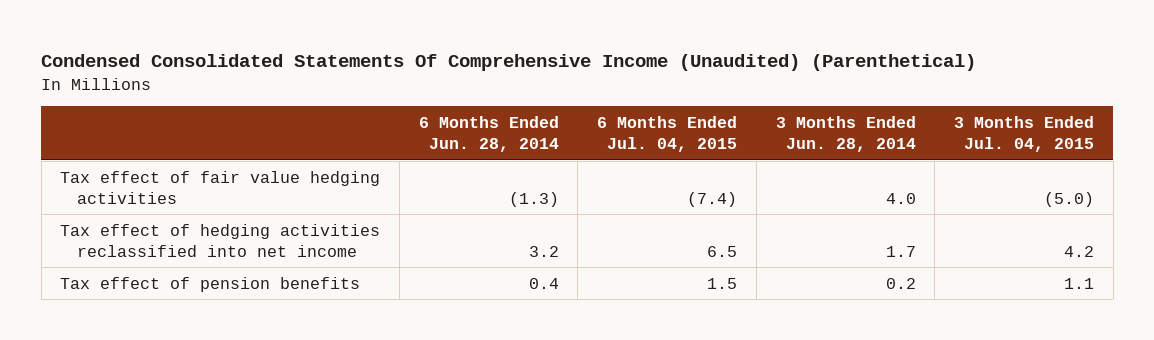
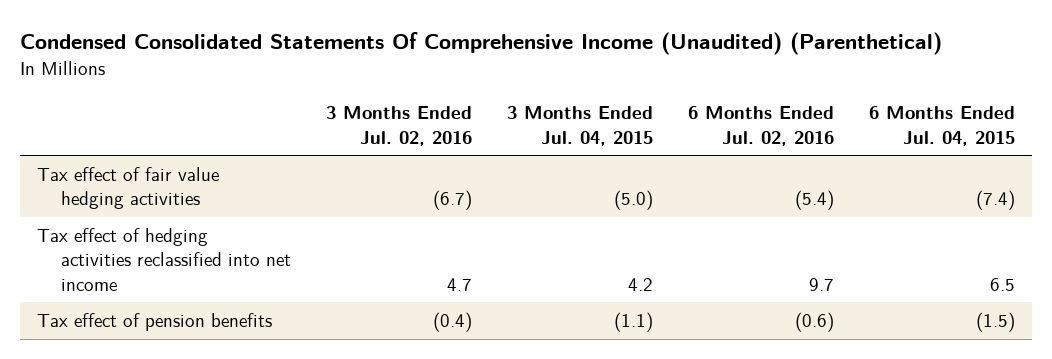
- | 6 Months Ended Jun. 28, 2014 | 6 Months Ended Jul. 04, 2015 | 3 Months Ended Jun. 28, 2014 | 3 Months Ended Jul. 04, 2015
+ | 3 Months Ended Jul. 02, 2016 | 3 Months Ended Jul. 04, 2015 | 6 Months Ended Jul. 02, 2016 | 6 Months Ended Jul. 04, 2015
- Tax effect of pension benefits | 0.4 | 1.5 | 0.2 | 1.1
+ Tax effect of pension benefits | (0.4) | (1.1) | (0.6) | (1.5)

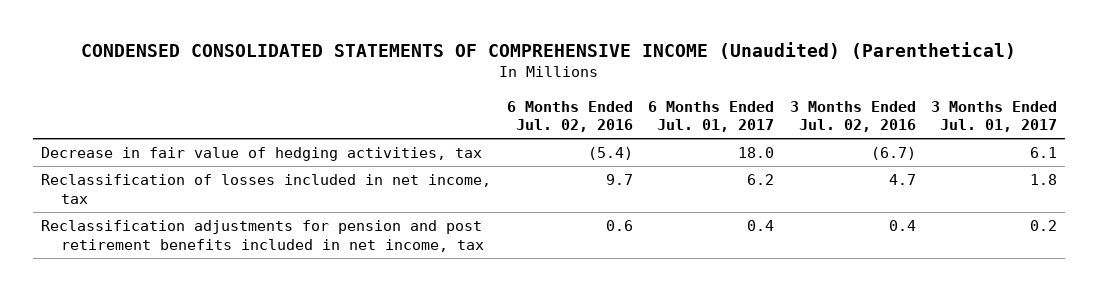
- Condensed Consolidated Statements Of Comprehensive Income (Unaudited) (Parenthetical)
+ CONDENSED CONSOLIDATED STATEMENTS OF COMPREHENSIVE INCOME (Unaudited) (Parenthetical)
- | 3 Months Ended Jul. 02, 2016 | 3 Months Ended Jul. 04, 2015 | 6 Months Ended Jul. 02, 2016 | 6 Months Ended Jul. 04, 2015
+ | 6 Months Ended Jul. 02, 2016 | 6 Months Ended Jul. 01, 2017 | 3 Months Ended Jul. 02, 2016 | 3 Months Ended Jul. 01, 2017
- Tax effect of fair value hedging activities | (6.7) | (5.0) | (5.4) | (7.4)
- Tax effect of hedging activities reclassified into net income | 4.7 | 4.2 | 9.7 | 6.5
- Tax effect of pension benefits | (0.4) | (1.1) | (0.6) | (1.5)
+ Decrease in fair value of hedging activities, tax | (5.4) | 18.0 | (6.7) | 6.1
+ Reclassification of losses included in net income, tax | 9.7 | 6.2 | 4.7 | 1.8
+ Reclassification adjustments for pension and post retirement benefits included in net income, tax | 0.6 | 0.4 | 0.4 | 0.2

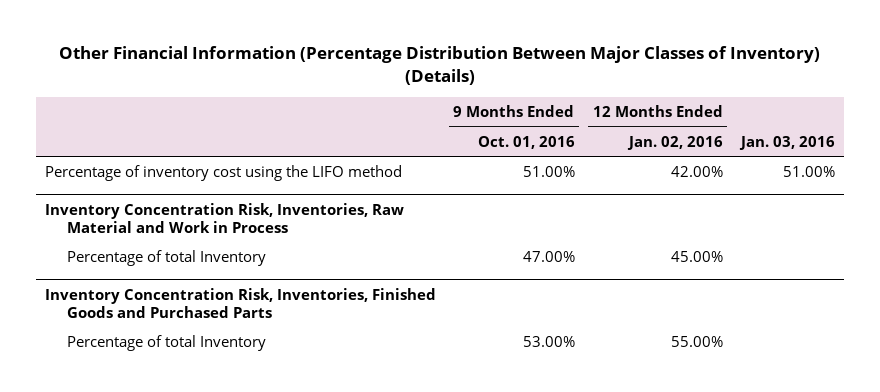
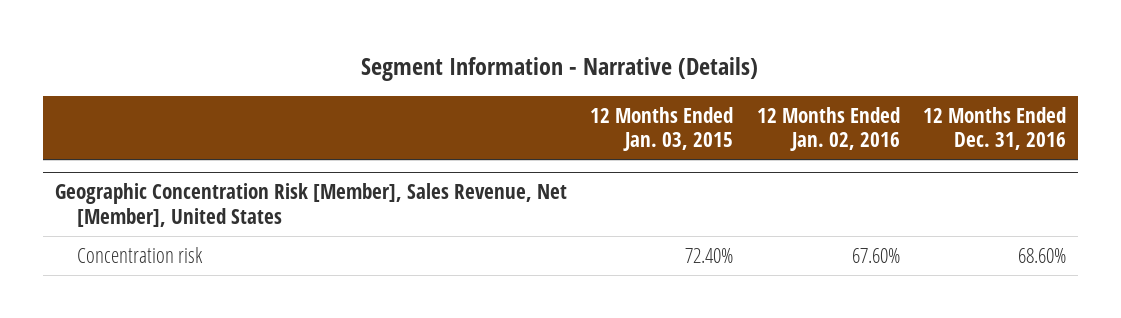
- Other Financial Information (Percentage Distribution Between Major Classes of Inventory) (Details)
+ Segment Information - Narrative (Details)
- | 9 Months Ended Oct. 01, 2016 | 12 Months Ended Jan. 02, 2016 | Jan. 03, 2016
+ | 12 Months Ended Jan. 03, 2015 | 12 Months Ended Jan. 02, 2016 | 12 Months Ended Dec. 31, 2016
- Percentage of inventory cost using the LIFO method | 51.00% | 42.00% | 51.00%
- Inventory Concentration Risk, Inventories, Raw Material and Work in Process
- Percentage of total Inventory | 47.00% | 45.00% |
- Inventory Concentration Risk, Inventories, Finished Goods and Purchased Parts
- Percentage of total Inventory | 53.00% | 55.00% |
+ Geographic Concentration Risk [Member], Sales Revenue, Net [Member], United States
+ Concentration risk | 72.40% | 67.60% | 68.60%

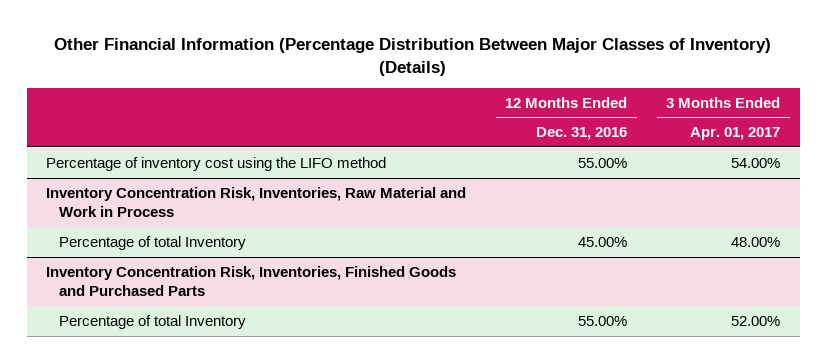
- Segment Information - Narrative (Details)
+ Other Financial Information (Percentage Distribution Between Major Classes of Inventory) (Details)
- | 12 Months Ended Jan. 03, 2015 | 12 Months Ended Jan. 02, 2016 | 12 Months Ended Dec. 31, 2016
+ | 12 Months Ended Dec. 31, 2016 | 3 Months Ended Apr. 01, 2017
- Geographic Concentration Risk [Member], Sales Revenue, Net [Member], United States
- Concentration risk | 72.40% | 67.60% | 68.60%
+ Percentage of inventory cost using the LIFO method | 55.00% | 54.00%
+ Inventory Concentration Risk, Inventories, Raw Material and Work in Process
+ Percentage of total Inventory | 45.00% | 48.00%
+ Inventory Concentration Risk, Inventories, Finished Goods and Purchased Parts
+ Percentage of total Inventory | 55.00% | 52.00%

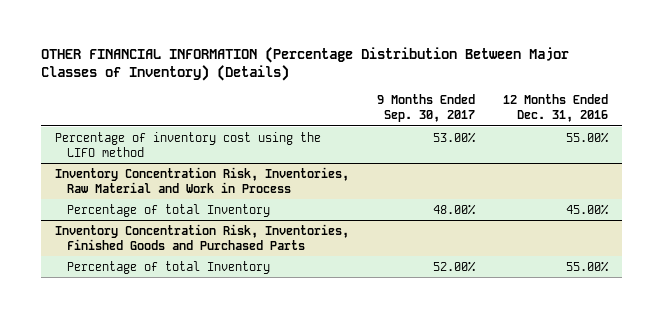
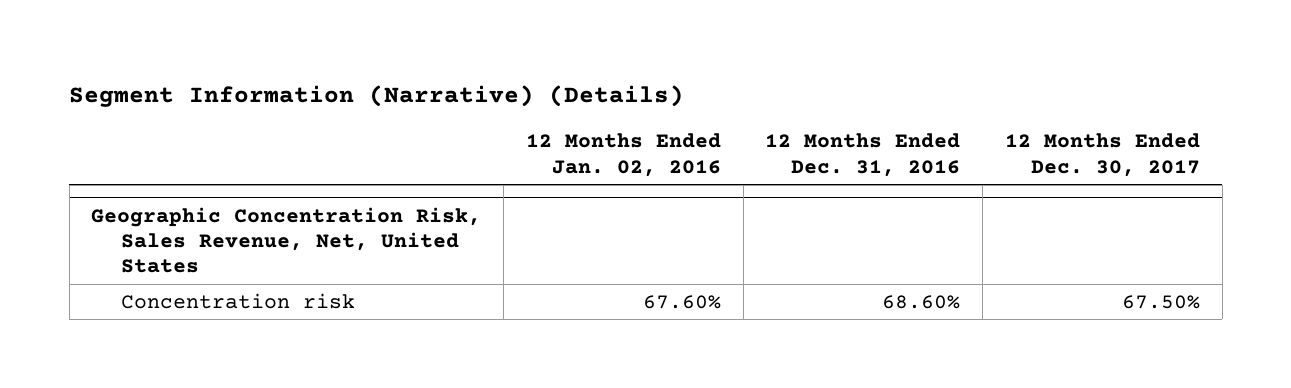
- OTHER FINANCIAL INFORMATION (Percentage Distribution Between Major Classes of Inventory) (Details)
+ Segment Information (Narrative) (Details)
- | 9 Months Ended Sep. 30, 2017 | 12 Months Ended Dec. 31, 2016
+ | 12 Months Ended Jan. 02, 2016 | 12 Months Ended Dec. 31, 2016 | 12 Months Ended Dec. 30, 2017
- Percentage of inventory cost using the LIFO method | 53.00% | 55.00%
- Inventory Concentration Risk, Inventories, Raw Material and Work in Process
- Percentage of total Inventory | 48.00% | 45.00%
- Inventory Concentration Risk, Inventories, Finished Goods and Purchased Parts
- Percentage of total Inventory | 52.00% | 55.00%
+ Geographic Concentration Risk, Sales Revenue, Net, United States
+ Concentration risk | 67.60% | 68.60% | 67.50%

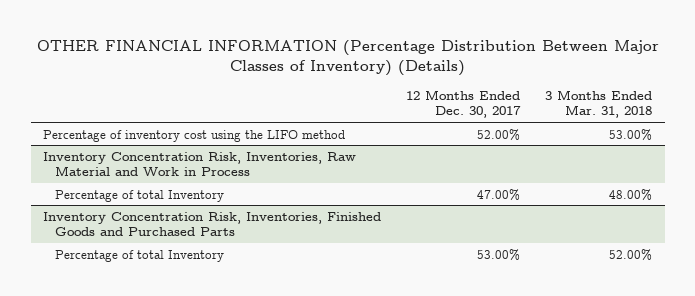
- Segment Information (Narrative) (Details)
+ OTHER FINANCIAL INFORMATION (Percentage Distribution Between Major Classes of Inventory) (Details)
- | 12 Months Ended Jan. 02, 2016 | 12 Months Ended Dec. 31, 2016 | 12 Months Ended Dec. 30, 2017
+ | 12 Months Ended Dec. 30, 2017 | 3 Months Ended Mar. 31, 2018
- Geographic Concentration Risk, Sales Revenue, Net, United States
- Concentration risk | 67.60% | 68.60% | 67.50%
+ Percentage of inventory cost using the LIFO method | 52.00% | 53.00%
+ Inventory Concentration Risk, Inventories, Raw Material and Work in Process
+ Percentage of total Inventory | 47.00% | 48.00%
+ Inventory Concentration Risk, Inventories, Finished Goods and Purchased Parts
+ Percentage of total Inventory | 53.00% | 52.00%

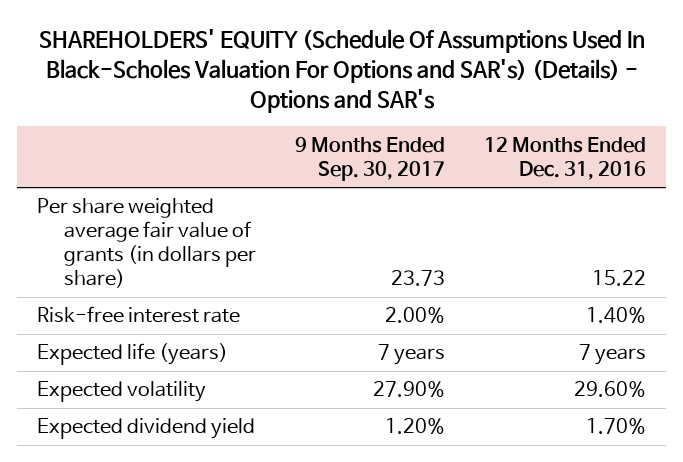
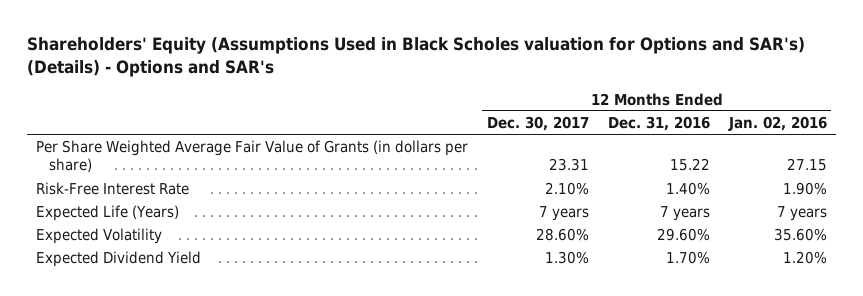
- SHAREHOLDERS' EQUITY (Schedule Of Assumptions Used In Black-Scholes Valuation For Options and SAR's) (Details) - Options and SAR's
+ Shareholders' Equity (Assumptions Used in Black Scholes valuation for Options and SAR's) (Details) - Options and SAR's
- | 9 Months Ended Sep. 30, 2017 | 12 Months Ended Dec. 31, 2016
+ | 12 Months Ended Dec. 30, 2017 | 12 Months Ended Dec. 31, 2016 | 12 Months Ended Jan. 02, 2016
- Per share weighted average fair value of grants (in dollars per share) | 23.73 | 15.22
- Risk-free interest rate | 2.00% | 1.40%
- Expected life (years) | 7 years | 7 years
- Expected volatility | 27.90% | 29.60%
- Expected dividend yield | 1.20% | 1.70%
+ Per Share Weighted Average Fair Value of Grants (in dollars per share) | 23.31 | 15.22 | 27.15
+ Risk-Free Interest Rate | 2.10% | 1.40% | 1.90%
+ Expected Life (Years) | 7 years | 7 years | 7 years
+ Expected Volatility | 28.60% | 29.60% | 35.60%
+ Expected Dividend Yield | 1.30% | 1.70% | 1.20%

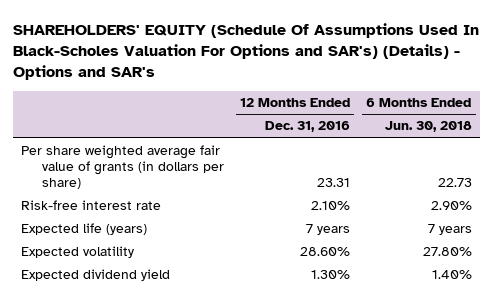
- Shareholders' Equity (Assumptions Used in Black Scholes valuation for Options and SAR's) (Details) - Options and SAR's
+ SHAREHOLDERS' EQUITY (Schedule Of Assumptions Used In Black-Scholes Valuation For Options and SAR's) (Details) - Options and SAR's
- | 12 Months Ended Dec. 30, 2017 | 12 Months Ended Dec. 31, 2016 | 12 Months Ended Jan. 02, 2016
+ | 12 Months Ended Dec. 31, 2016 | 6 Months Ended Jun. 30, 2018
- Per Share Weighted Average Fair Value of Grants (in dollars per share) | 23.31 | 15.22 | 27.15
- Risk-Free Interest Rate | 2.10% | 1.40% | 1.90%
- Expected Life (Years) | 7 years | 7 years | 7 years
- Expected Volatility | 28.60% | 29.60% | 35.60%
- Expected Dividend Yield | 1.30% | 1.70% | 1.20%
+ Per share weighted average fair value of grants (in dollars per share) | 23.31 | 22.73
+ Risk-free interest rate | 2.10% | 2.90%
+ Expected life (years) | 7 years | 7 years
+ Expected volatility | 28.60% | 27.80%
+ Expected dividend yield | 1.30% | 1.40%

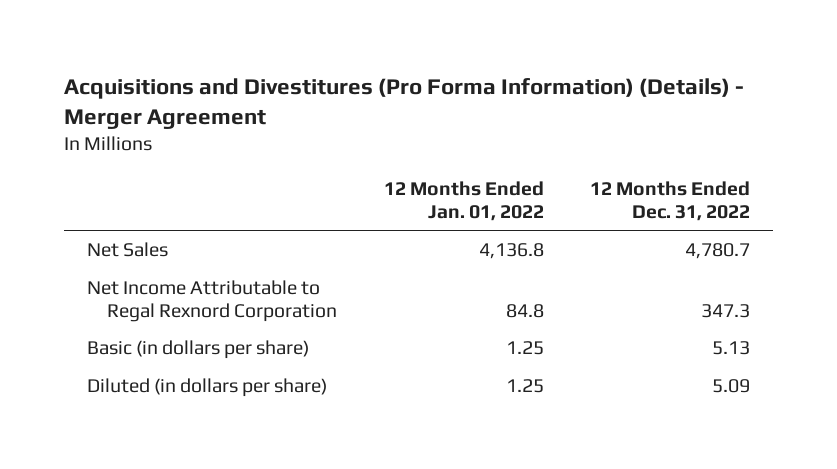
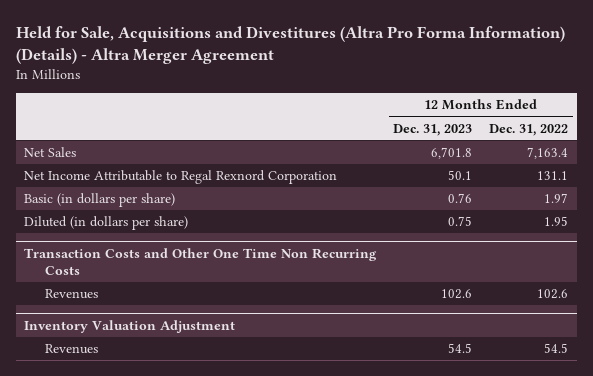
- Acquisitions and Divestitures (Pro Forma Information) (Details) - Merger Agreement
+ Held for Sale, Acquisitions and Divestitures (Altra Pro Forma Information) (Details) - Altra Merger Agreement
- | 12 Months Ended Jan. 01, 2022 | 12 Months Ended Dec. 31, 2022
+ | 12 Months Ended Dec. 31, 2023 | 12 Months Ended Dec. 31, 2022
- Net Sales | 4,136.8 | 4,780.7
- Net Income Attributable to Regal Rexnord Corporation | 84.8 | 347.3
- Basic (in dollars per share) | 1.25 | 5.13
- Diluted (in dollars per share) | 1.25 | 5.09
+ Net Sales | 6,701.8 | 7,163.4
+ Net Income Attributable to Regal Rexnord Corporation | 50.1 | 131.1
+ Basic (in dollars per share) | 0.76 | 1.97
+ Diluted (in dollars per share) | 0.75 | 1.95
+ Transaction Costs and Other One Time Non Recurring Costs
+ Revenues | 102.6 | 102.6
+ Inventory Valuation Adjustment
+ Revenues | 54.5 | 54.5

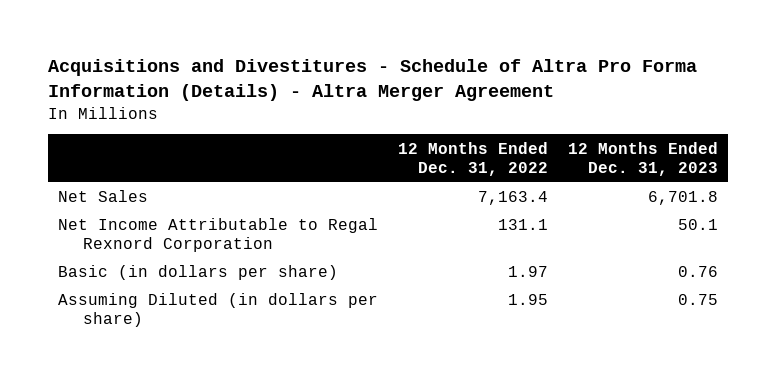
- Held for Sale, Acquisitions and Divestitures (Altra Pro Forma Information) (Details) - Altra Merger Agreement
+ Acquisitions and Divestitures - Schedule of Altra Pro Forma Information (Details) - Altra Merger Agreement
- | 12 Months Ended Dec. 31, 2023 | 12 Months Ended Dec. 31, 2022
+ | 12 Months Ended Dec. 31, 2022 | 12 Months Ended Dec. 31, 2023
- Diluted (in dollars per share) | 0.75 | 1.95
- Transaction Costs and Other One Time Non Recurring Costs
- Revenues | 102.6 | 102.6
- Inventory Valuation Adjustment
- Revenues | 54.5 | 54.5
+ Assuming Diluted (in dollars per share) | 1.95 | 0.75

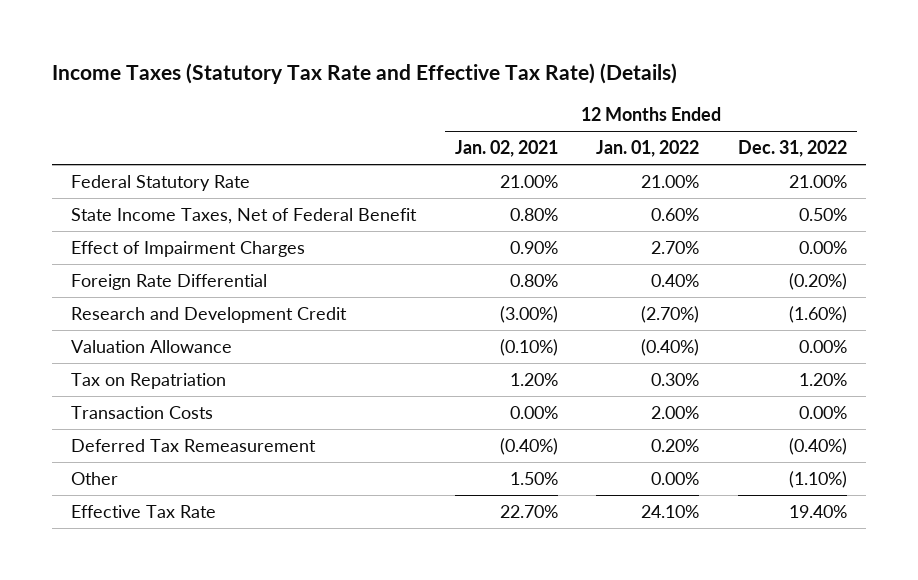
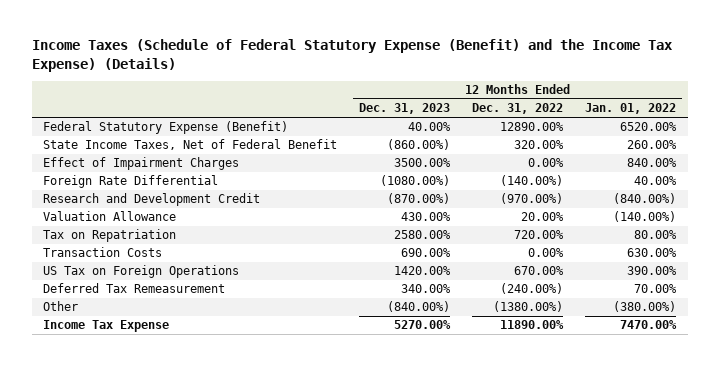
- Income Taxes (Statutory Tax Rate and Effective Tax Rate) (Details)
+ Income Taxes (Schedule of Federal Statutory Expense (Benefit) and the Income Tax Expense) (Details)
- | 12 Months Ended Jan. 02, 2021 | 12 Months Ended Jan. 01, 2022 | 12 Months Ended Dec. 31, 2022
+ | 12 Months Ended Dec. 31, 2023 | 12 Months Ended Dec. 31, 2022 | 12 Months Ended Jan. 01, 2022
- Federal Statutory Rate | 21.00% | 21.00% | 21.00%
- State Income Taxes, Net of Federal Benefit | 0.80% | 0.60% | 0.50%
- Effect of Impairment Charges | 0.90% | 2.70% | 0.00%
- Foreign Rate Differential | 0.80% | 0.40% | (0.20%)
- Research and Development Credit | (3.00%) | (2.70%) | (1.60%)
- Valuation Allowance | (0.10%) | (0.40%) | 0.00%
- Tax on Repatriation | 1.20% | 0.30% | 1.20%
- Transaction Costs | 0.00% | 2.00% | 0.00%
- Deferred Tax Remeasurement | (0.40%) | 0.20% | (0.40%)
- Other | 1.50% | 0.00% | (1.10%)
- Effective Tax Rate | 22.70% | 24.10% | 19.40%
+ Federal Statutory Expense (Benefit) | 40.00% | 12890.00% | 6520.00%
+ State Income Taxes, Net of Federal Benefit | (860.00%) | 320.00% | 260.00%
+ Effect of Impairment Charges | 3500.00% | 0.00% | 840.00%
+ Foreign Rate Differential | (1080.00%) | (140.00%) | 40.00%
+ Research and Development Credit | (870.00%) | (970.00%) | (840.00%)
+ Valuation Allowance | 430.00% | 20.00% | (140.00%)
+ Tax on Repatriation | 2580.00% | 720.00% | 80.00%
+ Transaction Costs | 690.00% | 0.00% | 630.00%
+ US Tax on Foreign Operations | 1420.00% | 670.00% | 390.00%
+ Deferred Tax Remeasurement | 340.00% | (240.00%) | 70.00%
+ Other | (840.00%) | (1380.00%) | (380.00%)
+ Income Tax Expense | 5270.00% | 11890.00% | 7470.00%

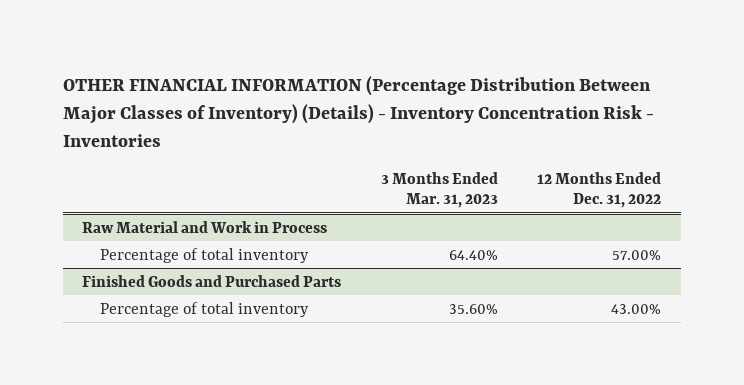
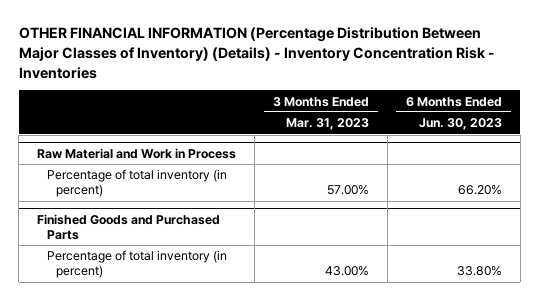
- | 3 Months Ended Mar. 31, 2023 | 12 Months Ended Dec. 31, 2022
+ | 3 Months Ended Mar. 31, 2023 | 6 Months Ended Jun. 30, 2023
@ Raw Material and Work in Process
- Percentage of total inventory | 64.40% | 57.00%
+ Percentage of total inventory (in percent) | 57.00% | 66.20%
@ Finished Goods and Purchased Parts
- Percentage of total inventory | 35.60% | 43.00%
+ Percentage of total inventory (in percent) | 43.00% | 33.80%

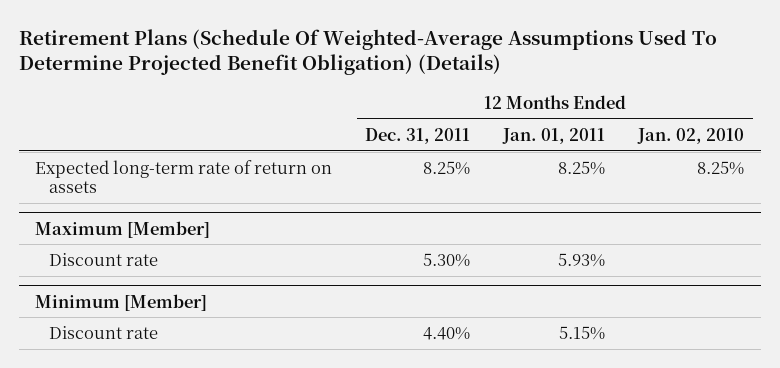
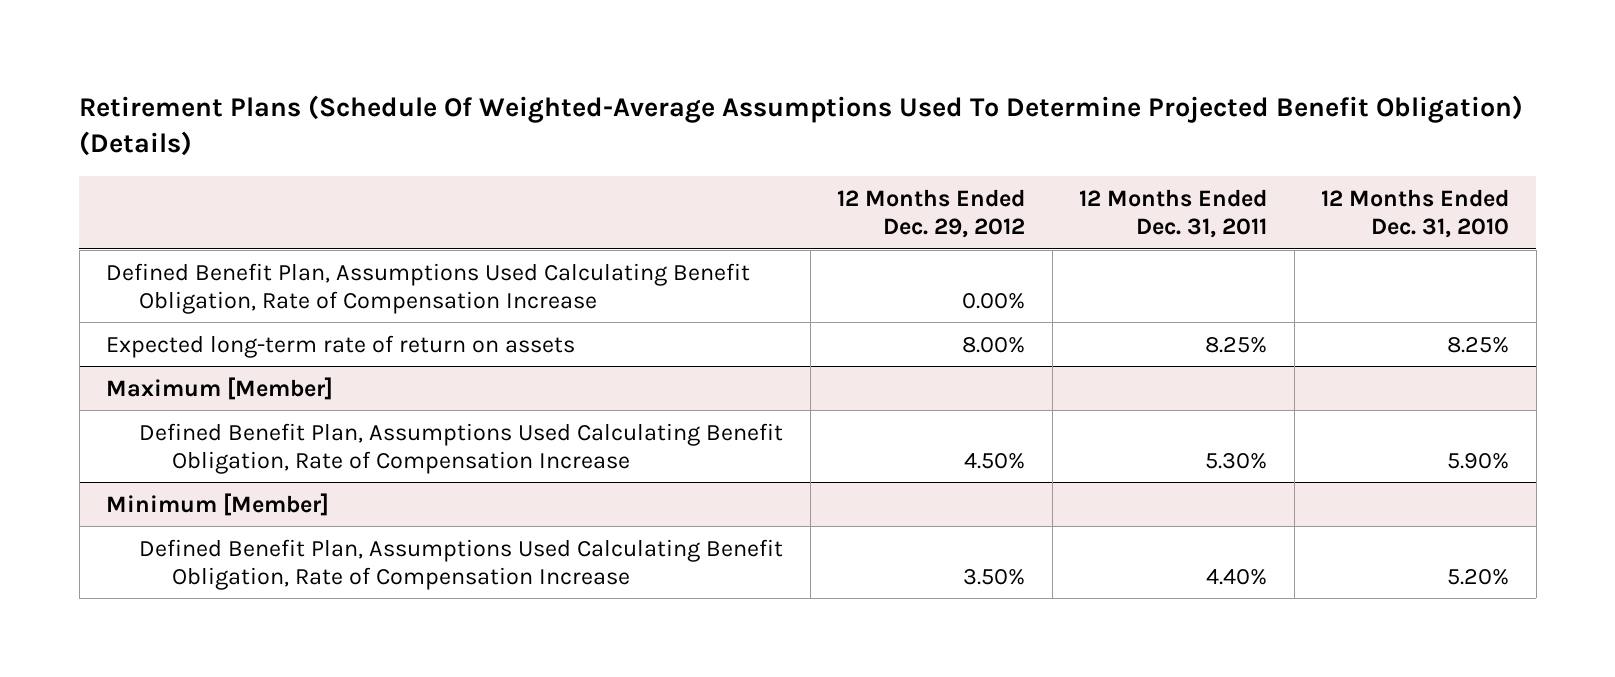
- | 12 Months Ended Dec. 31, 2011 | 12 Months Ended Jan. 01, 2011 | 12 Months Ended Jan. 02, 2010
+ | 12 Months Ended Dec. 29, 2012 | 12 Months Ended Dec. 31, 2011 | 12 Months Ended Dec. 31, 2010
+ Defined Benefit Plan, Assumptions Used Calculating Benefit Obligation, Rate of Compensation Increase | 0.00% | |
@ Maximum [Member]
- Discount rate | 5.30% | 5.93% |
+ Defined Benefit Plan, Assumptions Used Calculating Benefit Obligation, Rate of Compensation Increase | 4.50% | 5.30% | 5.90%
@ Minimum [Member]
- Discount rate | 4.40% | 5.15% |
+ Defined Benefit Plan, Assumptions Used Calculating Benefit Obligation, Rate of Compensation Increase | 3.50% | 4.40% | 5.20%

